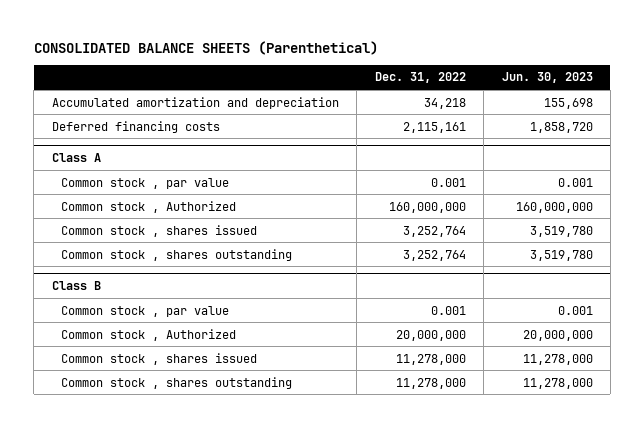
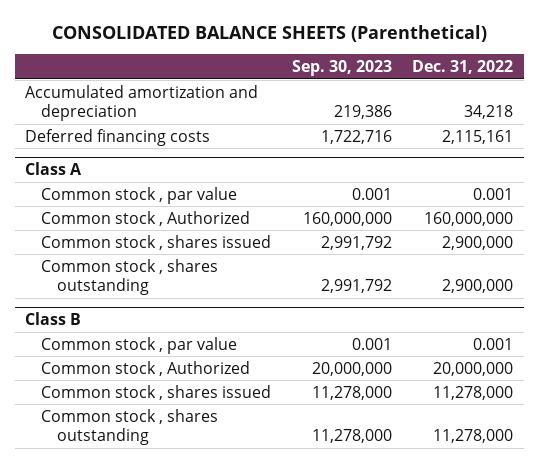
- | Dec. 31, 2022 | Jun. 30, 2023
+ | Sep. 30, 2023 | Dec. 31, 2022
@ Class A
- Common stock , shares issued | 3,252,764 | 3,519,780
- Common stock , shares outstanding | 3,252,764 | 3,519,780
+ Common stock , shares issued | 2,991,792 | 2,900,000
+ Common stock , shares outstanding | 2,991,792 | 2,900,000

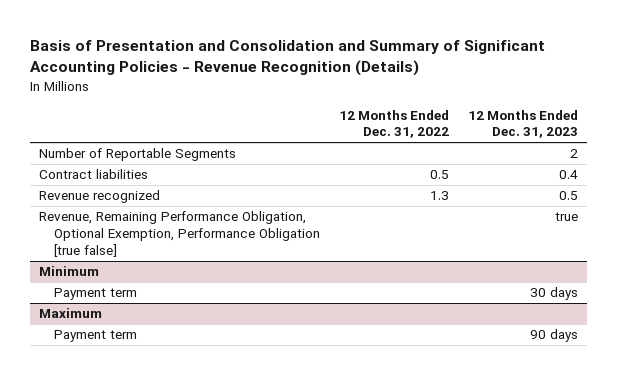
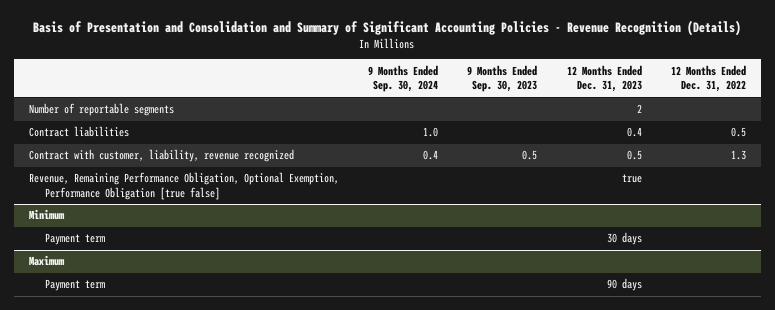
- | 12 Months Ended Dec. 31, 2022 | 12 Months Ended Dec. 31, 2023
+ | 9 Months Ended Sep. 30, 2024 | 9 Months Ended Sep. 30, 2023 | 12 Months Ended Dec. 31, 2023 | 12 Months Ended Dec. 31, 2022
- Number of Reportable Segments | | 2
+ Number of reportable segments | | | 2 |
- Revenue recognized | 1.3 | 0.5
+ Contract with customer, liability, revenue recognized | 0.4 | 0.5 | 0.5 | 1.3

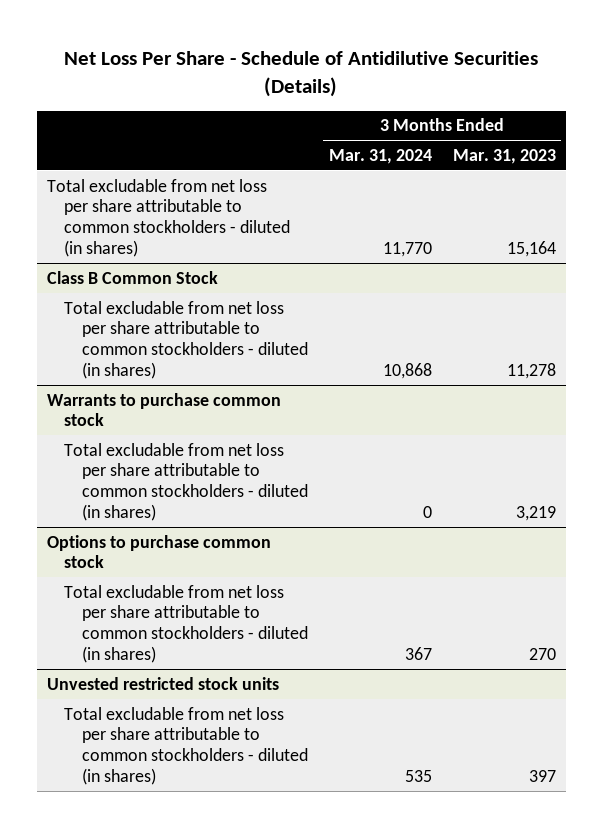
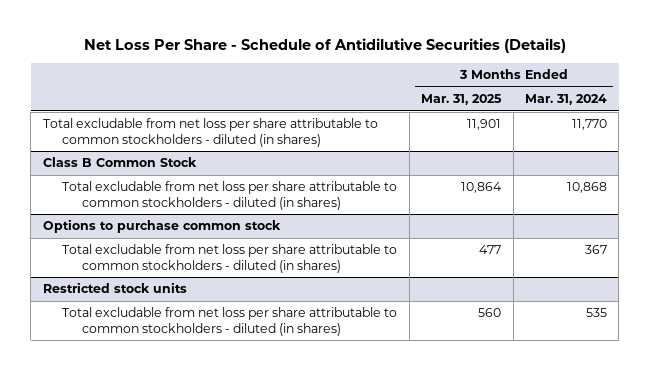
- | 3 Months Ended Mar. 31, 2024 | 3 Months Ended Mar. 31, 2023
+ | 3 Months Ended Mar. 31, 2025 | 3 Months Ended Mar. 31, 2024
- Warrants to purchase common stock
- Total excludable from net loss per share attributable to common stockholders - diluted (in shares) | 0 | 3,219
- Unvested restricted stock units
+ Restricted stock units

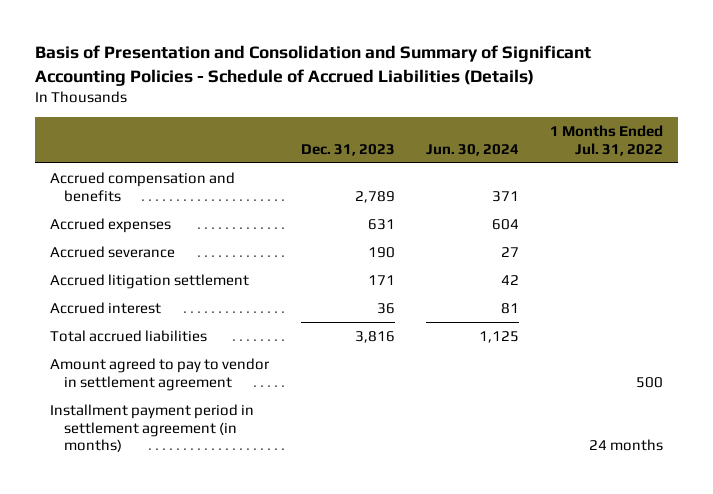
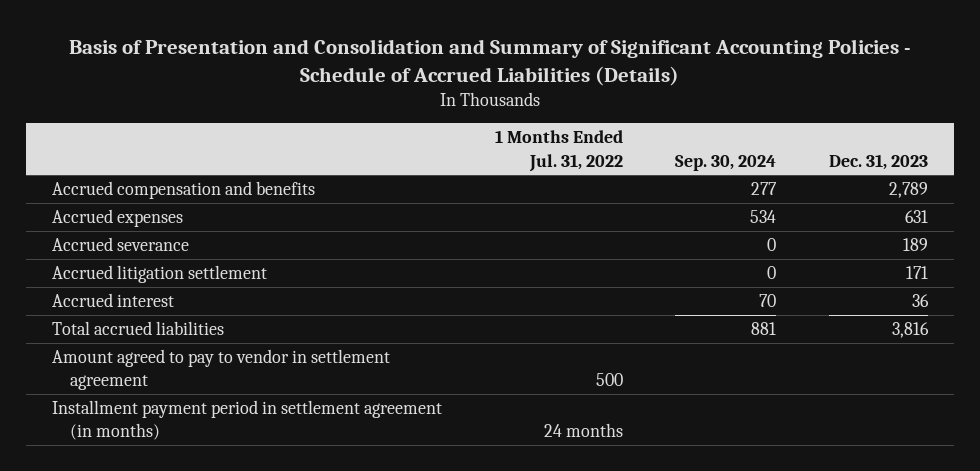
- | Dec. 31, 2023 | Jun. 30, 2024 | 1 Months Ended Jul. 31, 2022
+ | 1 Months Ended Jul. 31, 2022 | Sep. 30, 2024 | Dec. 31, 2023
- Accrued severance | 190 | 27 |
+ Accrued severance | | 0 | 189

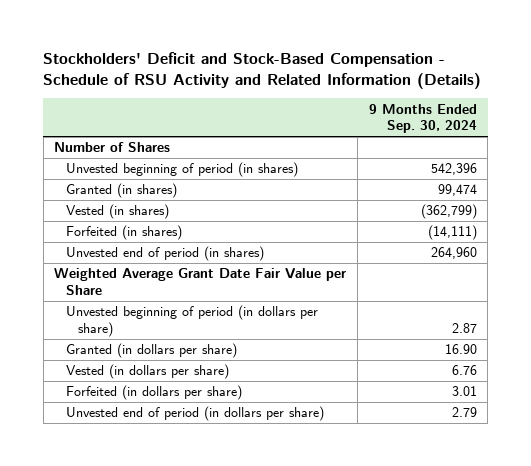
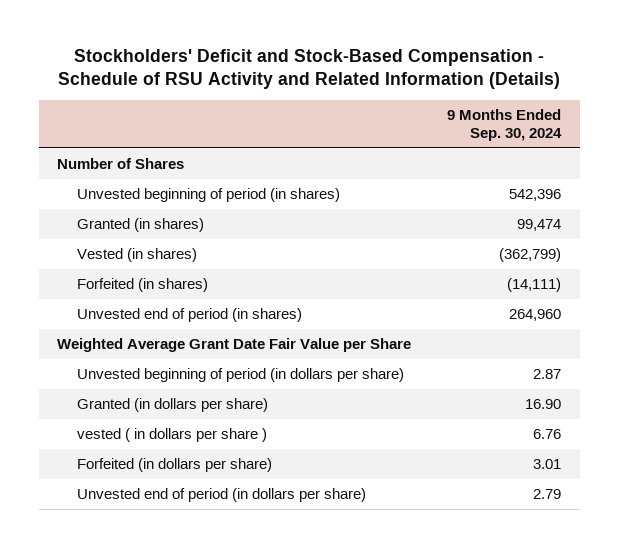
- Vested (in dollars per share) | 6.76
+ vested ( in dollars per share ) | 6.76

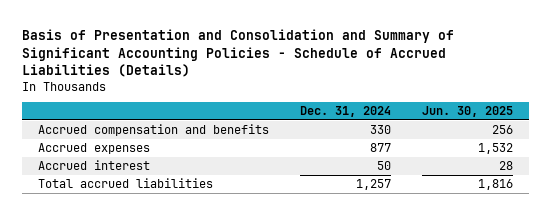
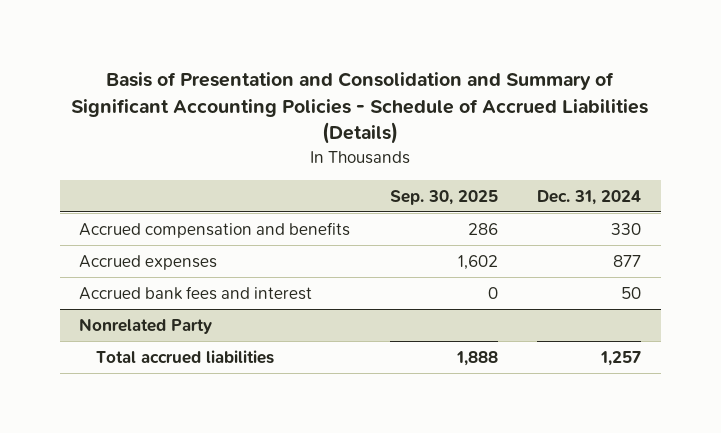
- | Dec. 31, 2024 | Jun. 30, 2025
+ | Sep. 30, 2025 | Dec. 31, 2024
- Accrued interest | 50 | 28
+ Accrued bank fees and interest | 0 | 50
+ Nonrelated Party

